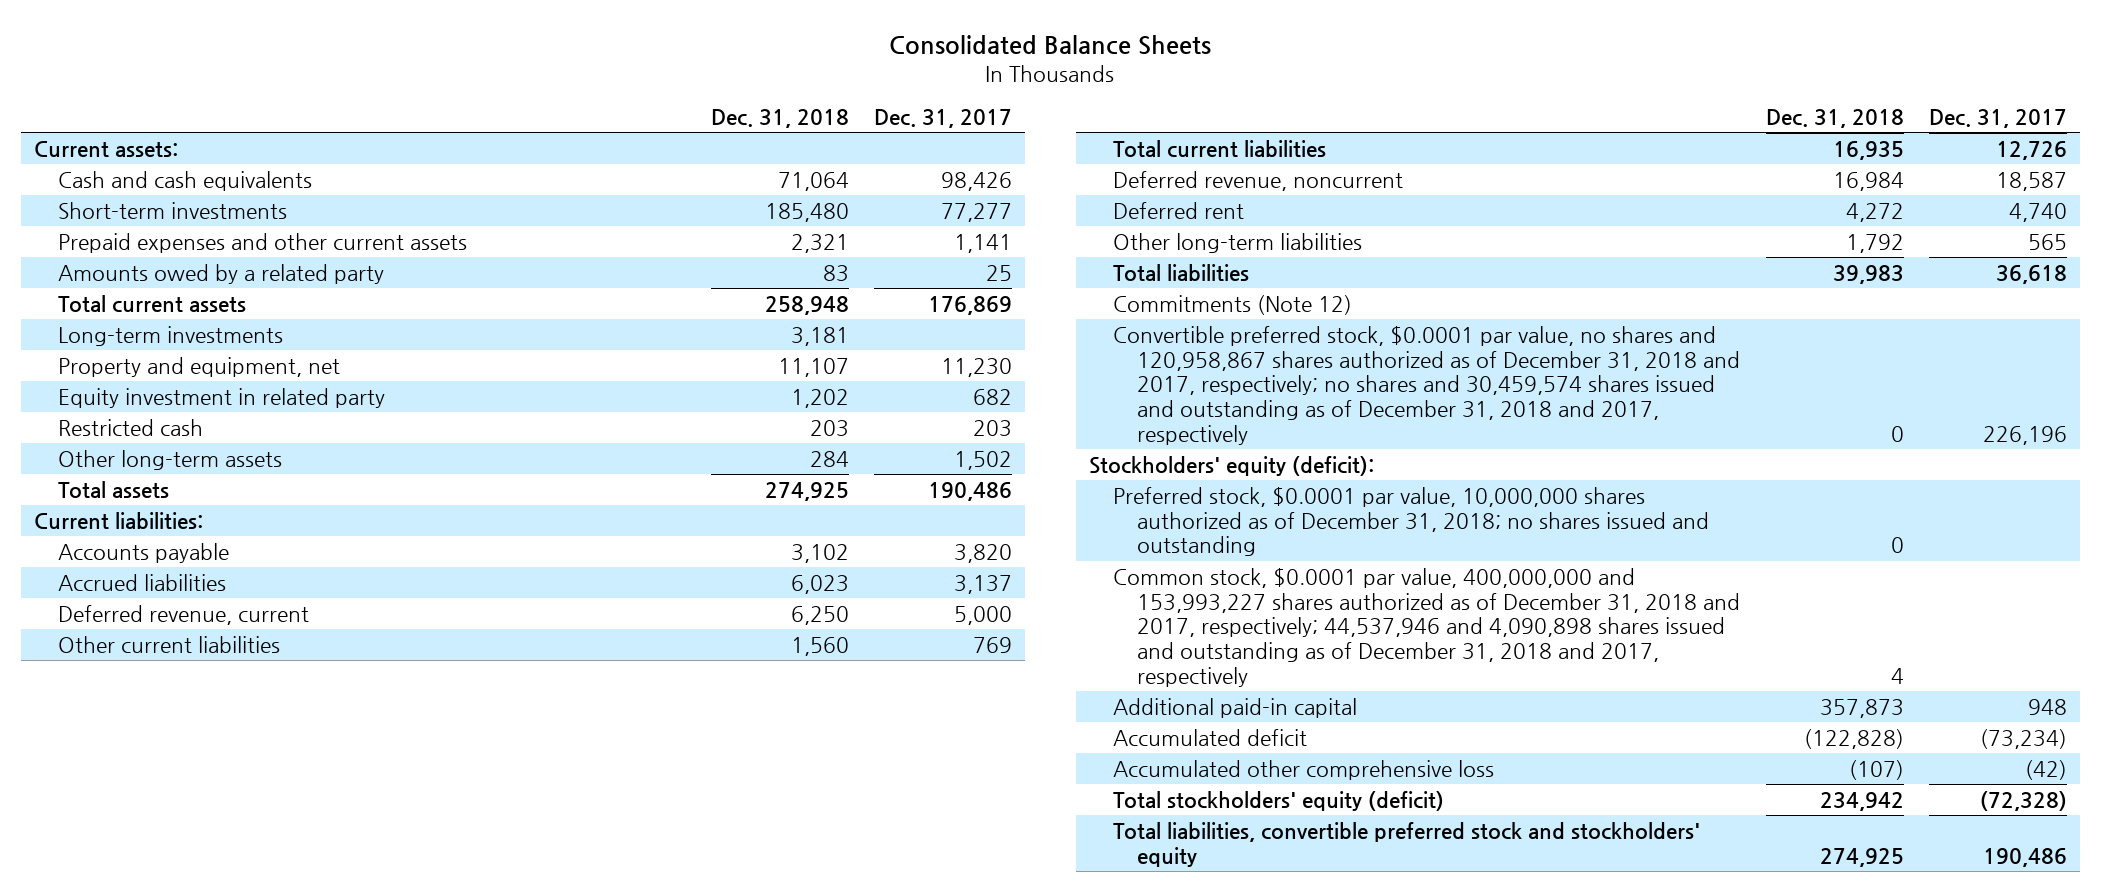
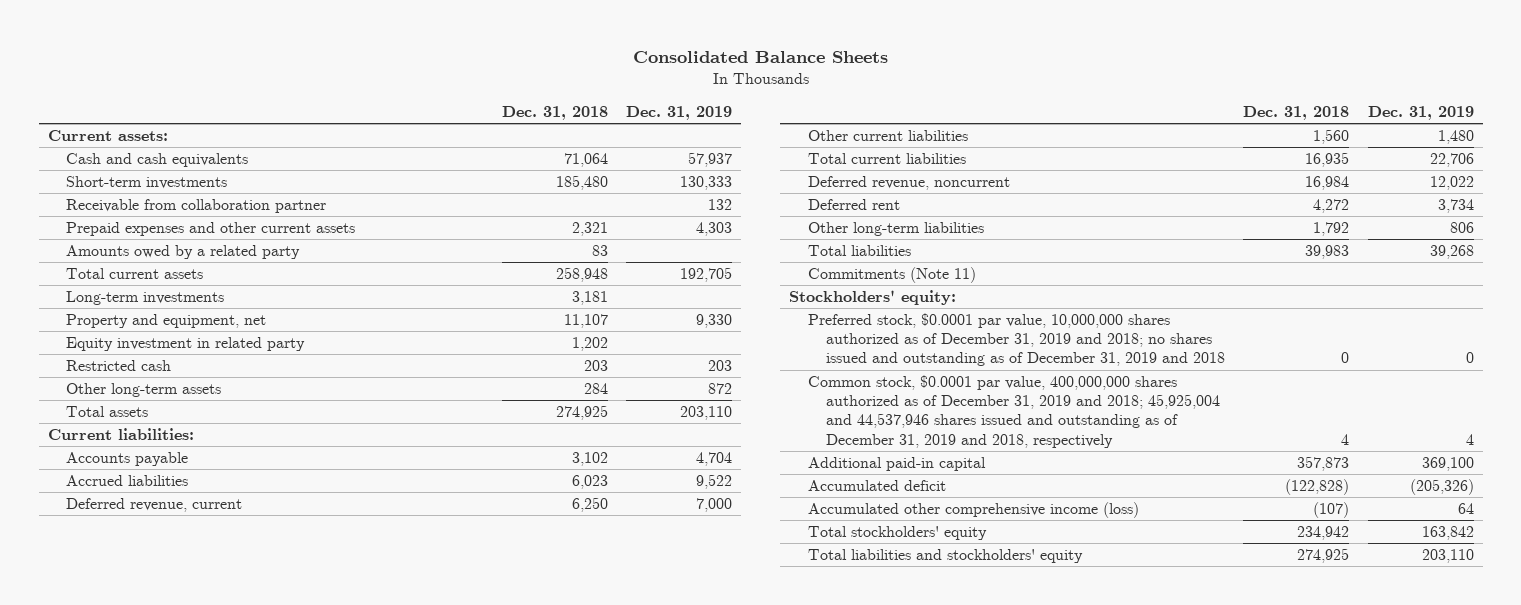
- | Dec. 31, 2018 | Dec. 31, 2017
+ | Dec. 31, 2018 | Dec. 31, 2019
+ Receivable from collaboration partner | | 132
- Commitments (Note 12)
- Convertible preferred stock, $0.0001 par value, no shares and 120,958,867 shares authorized as of December 31, 2018 and 2017, respectively; no shares and 30,459,574 shares issued and outstanding as of December 31, 2018 and 2017, respectively | 0 | 226,196
- Stockholders' equity (deficit):
- Preferred stock, $0.0001 par value, 10,000,000 shares authorized as of December 31, 2018; no shares issued and outstanding | 0 |
- Common stock, $0.0001 par value, 400,000,000 and 153,993,227 shares authorized as of December 31, 2018 and 2017, respectively; 44,537,946 and 4,090,898 shares issued and outstanding as of December 31, 2018 and 2017, respectively | 4 |
+ Commitments (Note 11)
+ Stockholders' equity:
+ Preferred stock, $0.0001 par value, 10,000,000 shares authorized as of December 31, 2019 and 2018; no shares issued and outstanding as of December 31, 2019 and 2018 | 0 | 0
+ Common stock, $0.0001 par value, 400,000,000 shares authorized as of December 31, 2019 and 2018; 45,925,004 and 44,537,946 shares issued and outstanding as of December 31, 2019 and 2018, respectively | 4 | 4
- Accumulated other comprehensive loss | (107) | (42)
- Total stockholders' equity (deficit) | 234,942 | (72,328)
- Total liabilities, convertible preferred stock and stockholders' equity | 274,925 | 190,486
+ Accumulated other comprehensive income (loss) | (107) | 64
+ Total stockholders' equity | 234,942 | 163,842
+ Total liabilities and stockholders' equity | 274,925 | 203,110

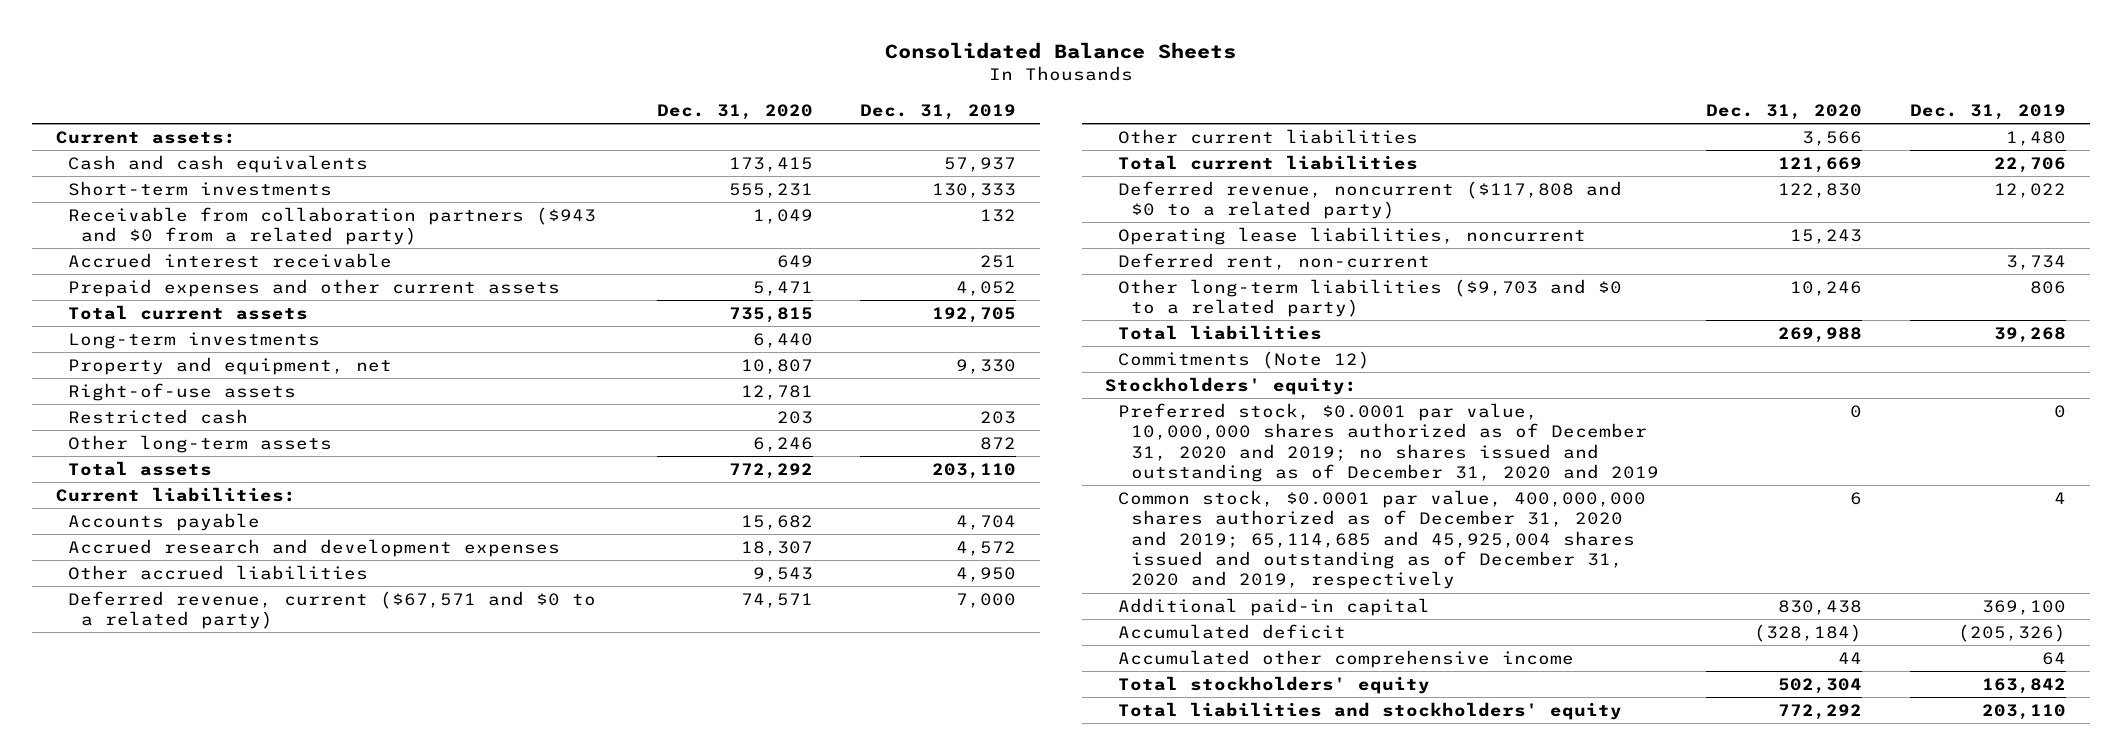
- | Dec. 31, 2018 | Dec. 31, 2019
+ | Dec. 31, 2020 | Dec. 31, 2019
- Receivable from collaboration partner | | 132
- Prepaid expenses and other current assets | 2,321 | 4,303
- Amounts owed by a related party | 83 |
+ Receivable from collaboration partners ($943 and $0 from a related party) | 1,049 | 132
+ Accrued interest receivable | 649 | 251
+ Prepaid expenses and other current assets | 5,471 | 4,052
- Equity investment in related party | 1,202 |
+ Right-of-use assets | 12,781 |
- Accrued liabilities | 6,023 | 9,522
- Deferred revenue, current | 6,250 | 7,000
+ Accrued research and development expenses | 18,307 | 4,572
+ Other accrued liabilities | 9,543 | 4,950
+ Deferred revenue, current ($67,571 and $0 to a related party) | 74,571 | 7,000
- Deferred revenue, noncurrent | 16,984 | 12,022
- Deferred rent | 4,272 | 3,734
- Other long-term liabilities | 1,792 | 806
+ Deferred revenue, noncurrent ($117,808 and $0 to a related party) | 122,830 | 12,022
+ Operating lease liabilities, noncurrent | 15,243 |
+ Deferred rent, non-current | | 3,734
+ Other long-term liabilities ($9,703 and $0 to a related party) | 10,246 | 806
- Commitments (Note 11)
+ Commitments (Note 12)
- Preferred stock, $0.0001 par value, 10,000,000 shares authorized as of December 31, 2019 and 2018; no shares issued and outstanding as of December 31, 2019 and 2018 | 0 | 0
- Common stock, $0.0001 par value, 400,000,000 shares authorized as of December 31, 2019 and 2018; 45,925,004 and 44,537,946 shares issued and outstanding as of December 31, 2019 and 2018, respectively | 4 | 4
+ Preferred stock, $0.0001 par value, 10,000,000 shares authorized as of December 31, 2020 and 2019; no shares issued and outstanding as of December 31, 2020 and 2019 | 0 | 0
+ Common stock, $0.0001 par value, 400,000,000 shares authorized as of December 31, 2020 and 2019; 65,114,685 and 45,925,004 shares issued and outstanding as of December 31, 2020 and 2019, respectively | 6 | 4
- Accumulated other comprehensive income (loss) | (107) | 64
+ Accumulated other comprehensive income | 44 | 64

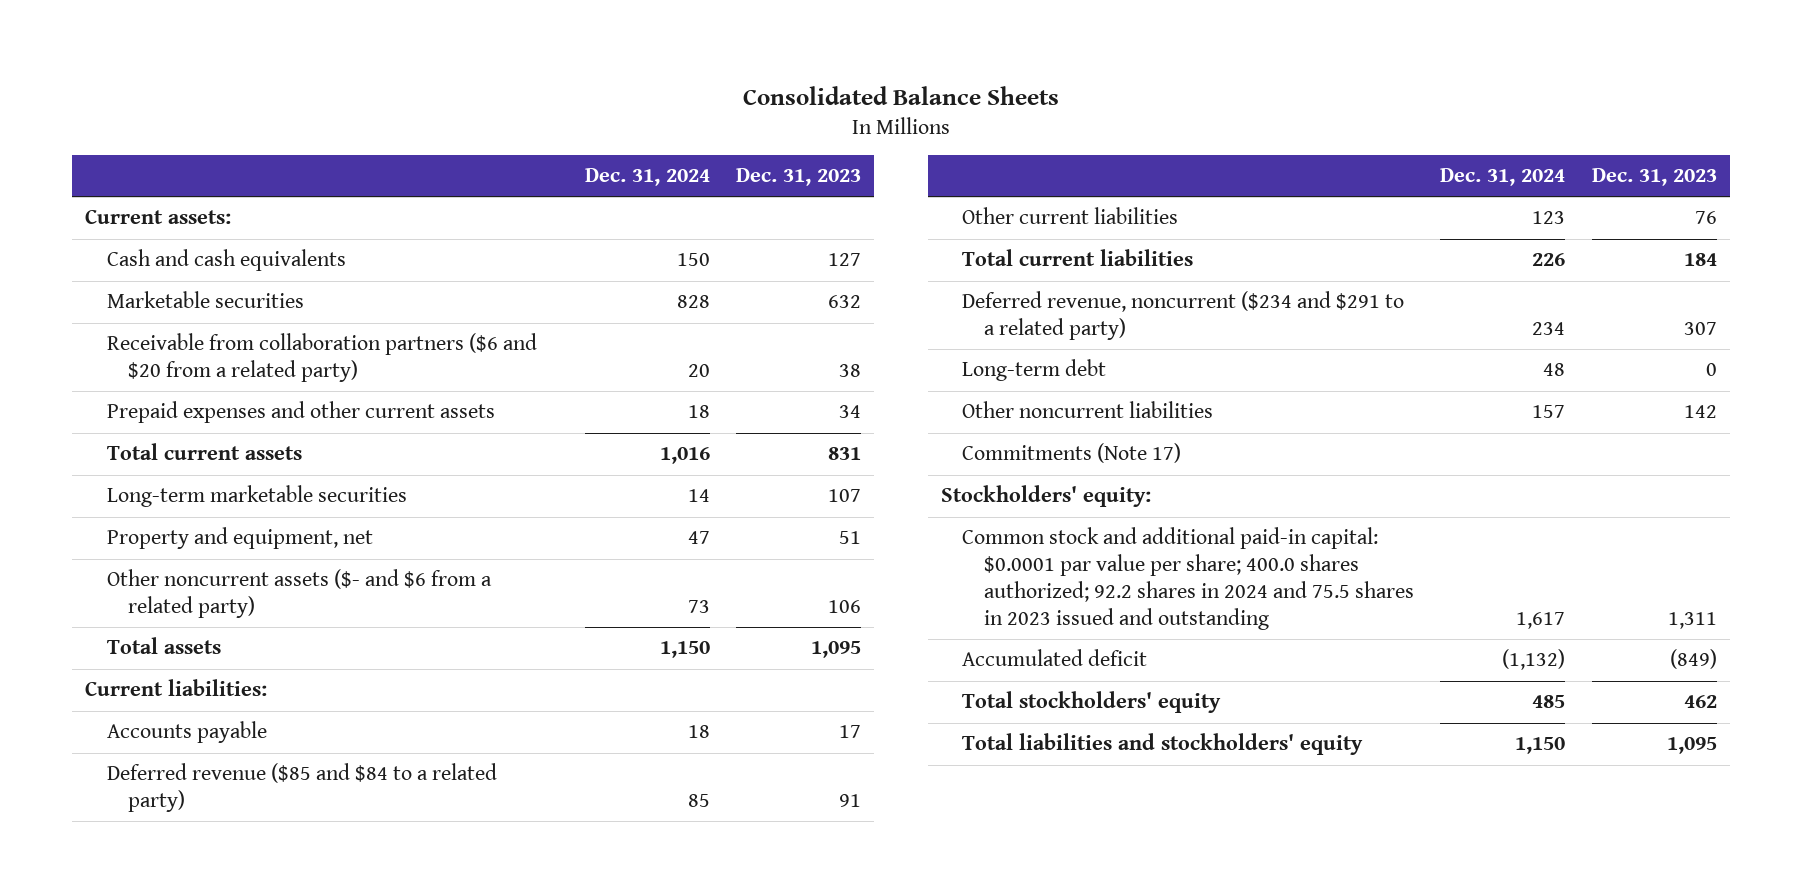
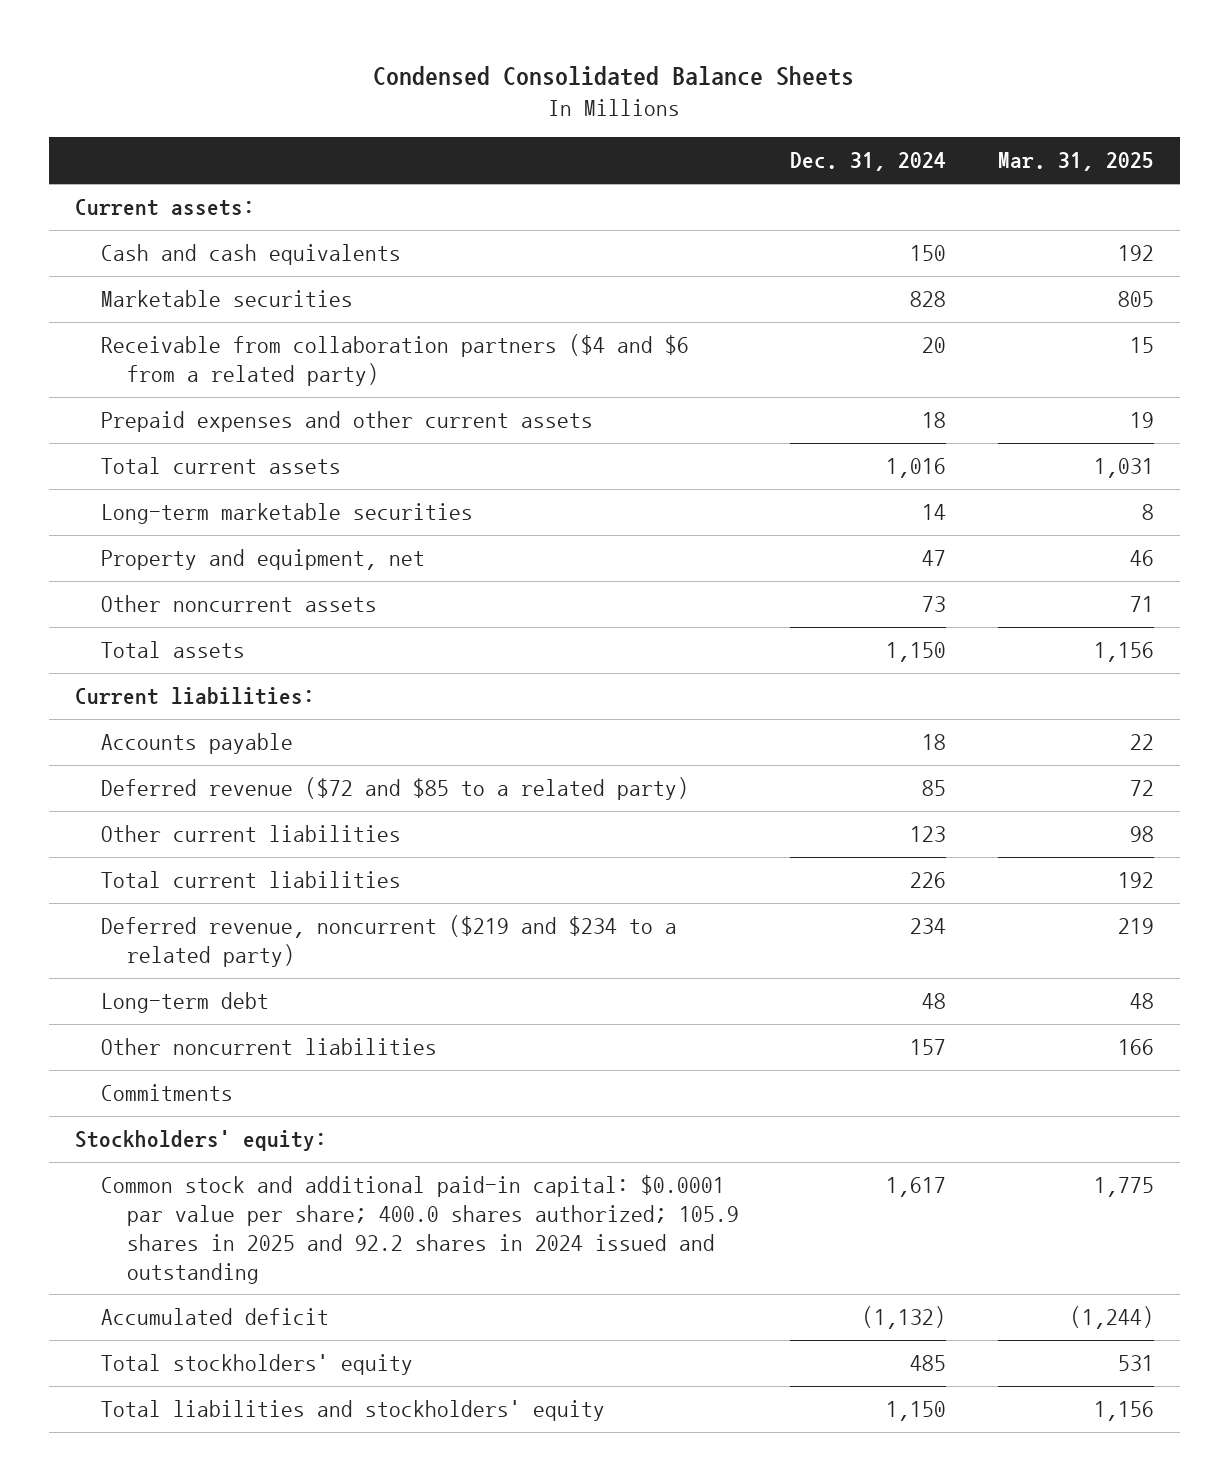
- Consolidated Balance Sheets
+ Condensed Consolidated Balance Sheets
- | Dec. 31, 2024 | Dec. 31, 2023
+ | Dec. 31, 2024 | Mar. 31, 2025
- Receivable from collaboration partners ($6 and $20 from a related party) | 20 | 38
+ Receivable from collaboration partners ($4 and $6 from a related party) | 20 | 15
- Other noncurrent assets ($- and $6 from a related party) | 73 | 106
+ Other noncurrent assets | 73 | 71
- Deferred revenue ($85 and $84 to a related party) | 85 | 91
+ Deferred revenue ($72 and $85 to a related party) | 85 | 72
- Deferred revenue, noncurrent ($234 and $291 to a related party) | 234 | 307
+ Deferred revenue, noncurrent ($219 and $234 to a related party) | 234 | 219
- Commitments (Note 17)
+ Commitments
- Common stock and additional paid-in capital: $0.0001 par value per share; 400.0 shares authorized; 92.2 shares in 2024 and 75.5 shares in 2023 issued and outstanding | 1,617 | 1,311
+ Common stock and additional paid-in capital: $0.0001 par value per share; 400.0 shares authorized; 105.9 shares in 2025 and 92.2 shares in 2024 issued and outstanding | 1,617 | 1,775

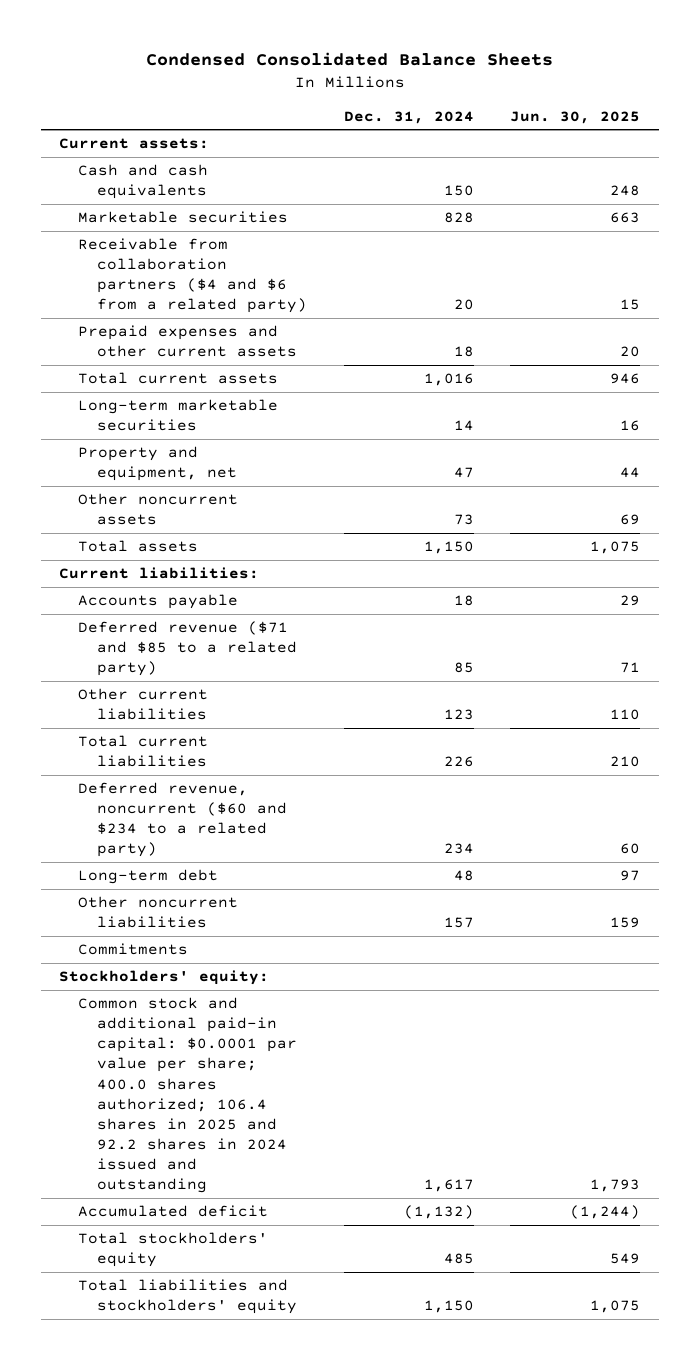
- | Dec. 31, 2024 | Mar. 31, 2025
+ | Dec. 31, 2024 | Jun. 30, 2025
- Deferred revenue ($72 and $85 to a related party) | 85 | 72
+ Deferred revenue ($71 and $85 to a related party) | 85 | 71
- Deferred revenue, noncurrent ($219 and $234 to a related party) | 234 | 219
+ Deferred revenue, noncurrent ($60 and $234 to a related party) | 234 | 60
- Common stock and additional paid-in capital: $0.0001 par value per share; 400.0 shares authorized; 105.9 shares in 2025 and 92.2 shares in 2024 issued and outstanding | 1,617 | 1,775
+ Common stock and additional paid-in capital: $0.0001 par value per share; 400.0 shares authorized; 106.4 shares in 2025 and 92.2 shares in 2024 issued and outstanding | 1,617 | 1,793

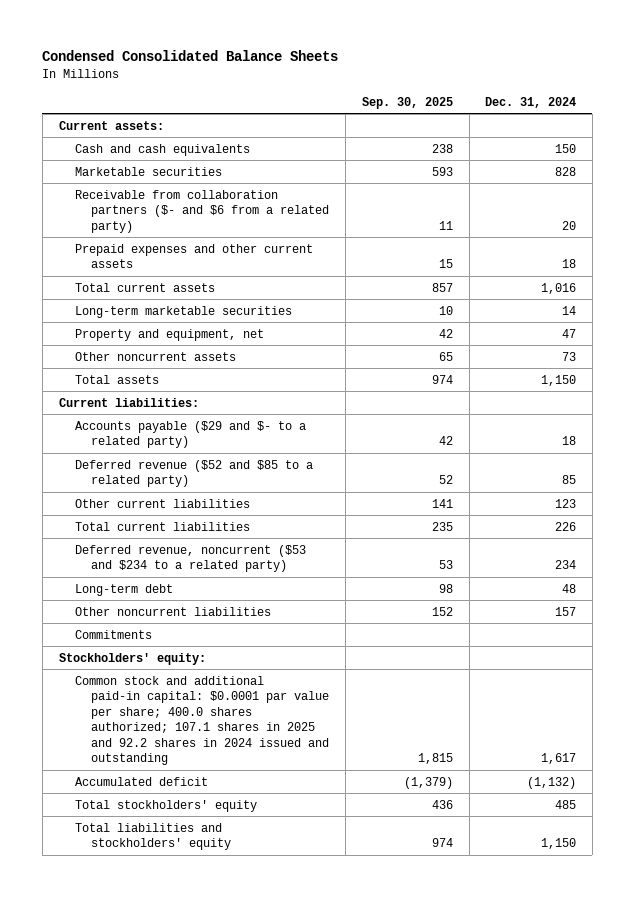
- | Dec. 31, 2024 | Jun. 30, 2025
+ | Sep. 30, 2025 | Dec. 31, 2024
- Receivable from collaboration partners ($4 and $6 from a related party) | 20 | 15
+ Receivable from collaboration partners ($- and $6 from a related party) | 11 | 20
- Accounts payable | 18 | 29
- Deferred revenue ($71 and $85 to a related party) | 85 | 71
+ Accounts payable ($29 and $- to a related party) | 42 | 18
+ Deferred revenue ($52 and $85 to a related party) | 52 | 85
- Deferred revenue, noncurrent ($60 and $234 to a related party) | 234 | 60
+ Deferred revenue, noncurrent ($53 and $234 to a related party) | 53 | 234
- Common stock and additional paid-in capital: $0.0001 par value per share; 400.0 shares authorized; 106.4 shares in 2025 and 92.2 shares in 2024 issued and outstanding | 1,617 | 1,793
+ Common stock and additional paid-in capital: $0.0001 par value per share; 400.0 shares authorized; 107.1 shares in 2025 and 92.2 shares in 2024 issued and outstanding | 1,815 | 1,617

